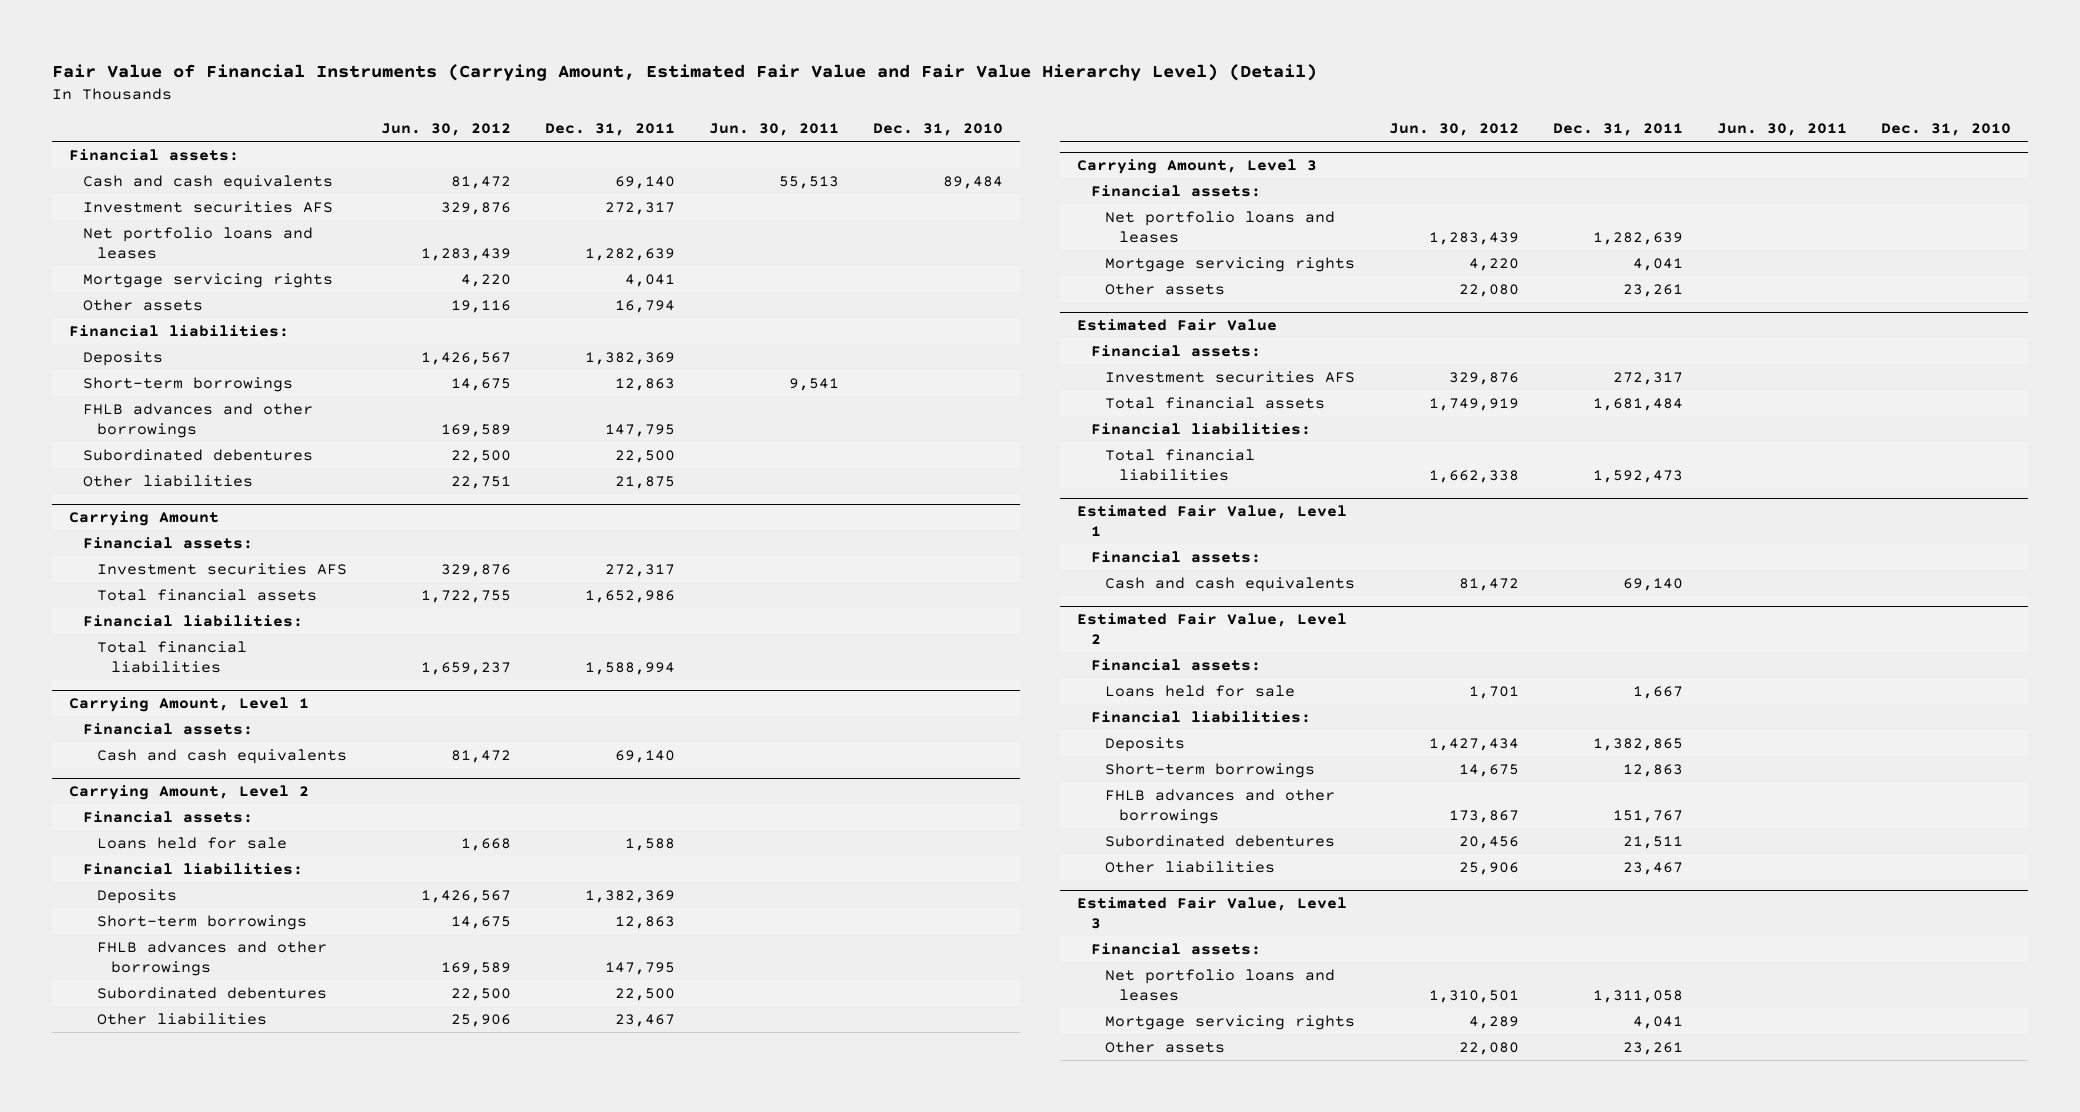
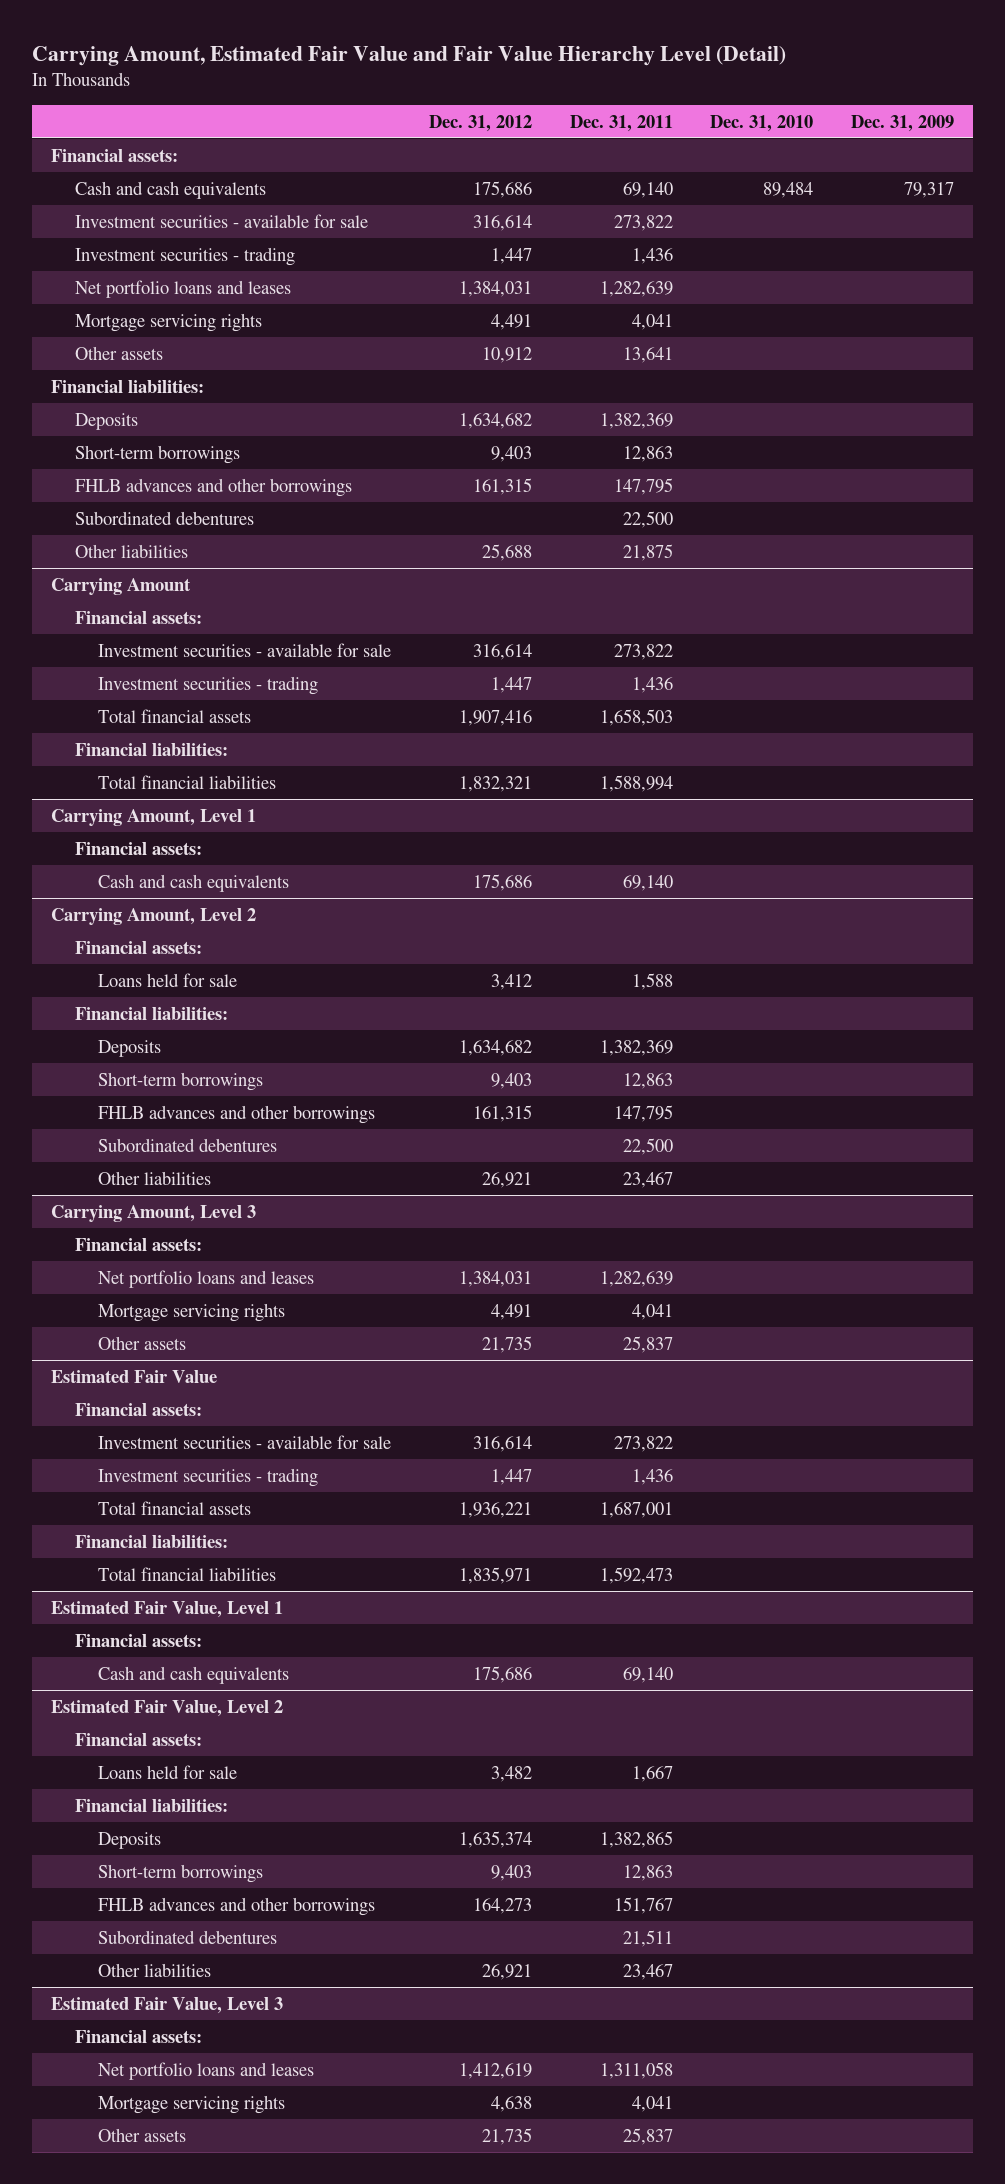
- Fair Value of Financial Instruments (Carrying Amount, Estimated Fair Value and Fair Value Hierarchy Level) (Detail)
+ Carrying Amount, Estimated Fair Value and Fair Value Hierarchy Level (Detail)
- | Jun. 30, 2012 | Dec. 31, 2011 | Jun. 30, 2011 | Dec. 31, 2010
+ | Dec. 31, 2012 | Dec. 31, 2011 | Dec. 31, 2010 | Dec. 31, 2009
- Investment securities AFS | 329,876 | 272,317 | |
+ Investment securities - available for sale | 316,614 | 273,822 | |
+ Investment securities - trading | 1,447 | 1,436 | |
- Other assets | 19,116 | 16,794 | |
+ Other assets | 10,912 | 13,641 | |
@ Carrying Amount
- Investment securities AFS | 329,876 | 272,317 | |
- Total financial assets | 1,722,755 | 1,652,986 | |
+ Investment securities - available for sale | 316,614 | 273,822 | |
+ Investment securities - trading | 1,447 | 1,436 | |
+ Total financial assets | 1,907,416 | 1,658,503 | |
@ Carrying Amount, Level 3
- Other assets | 22,080 | 23,261 | |
+ Other assets | 21,735 | 25,837 | |
@ Estimated Fair Value
- Investment securities AFS | 329,876 | 272,317 | |
- Total financial assets | 1,749,919 | 1,681,484 | |
+ Investment securities - available for sale | 316,614 | 273,822 | |
+ Investment securities - trading | 1,447 | 1,436 | |
+ Total financial assets | 1,936,221 | 1,687,001 | |
@ Estimated Fair Value, Level 3
- Other assets | 22,080 | 23,261 | |
+ Other assets | 21,735 | 25,837 | |

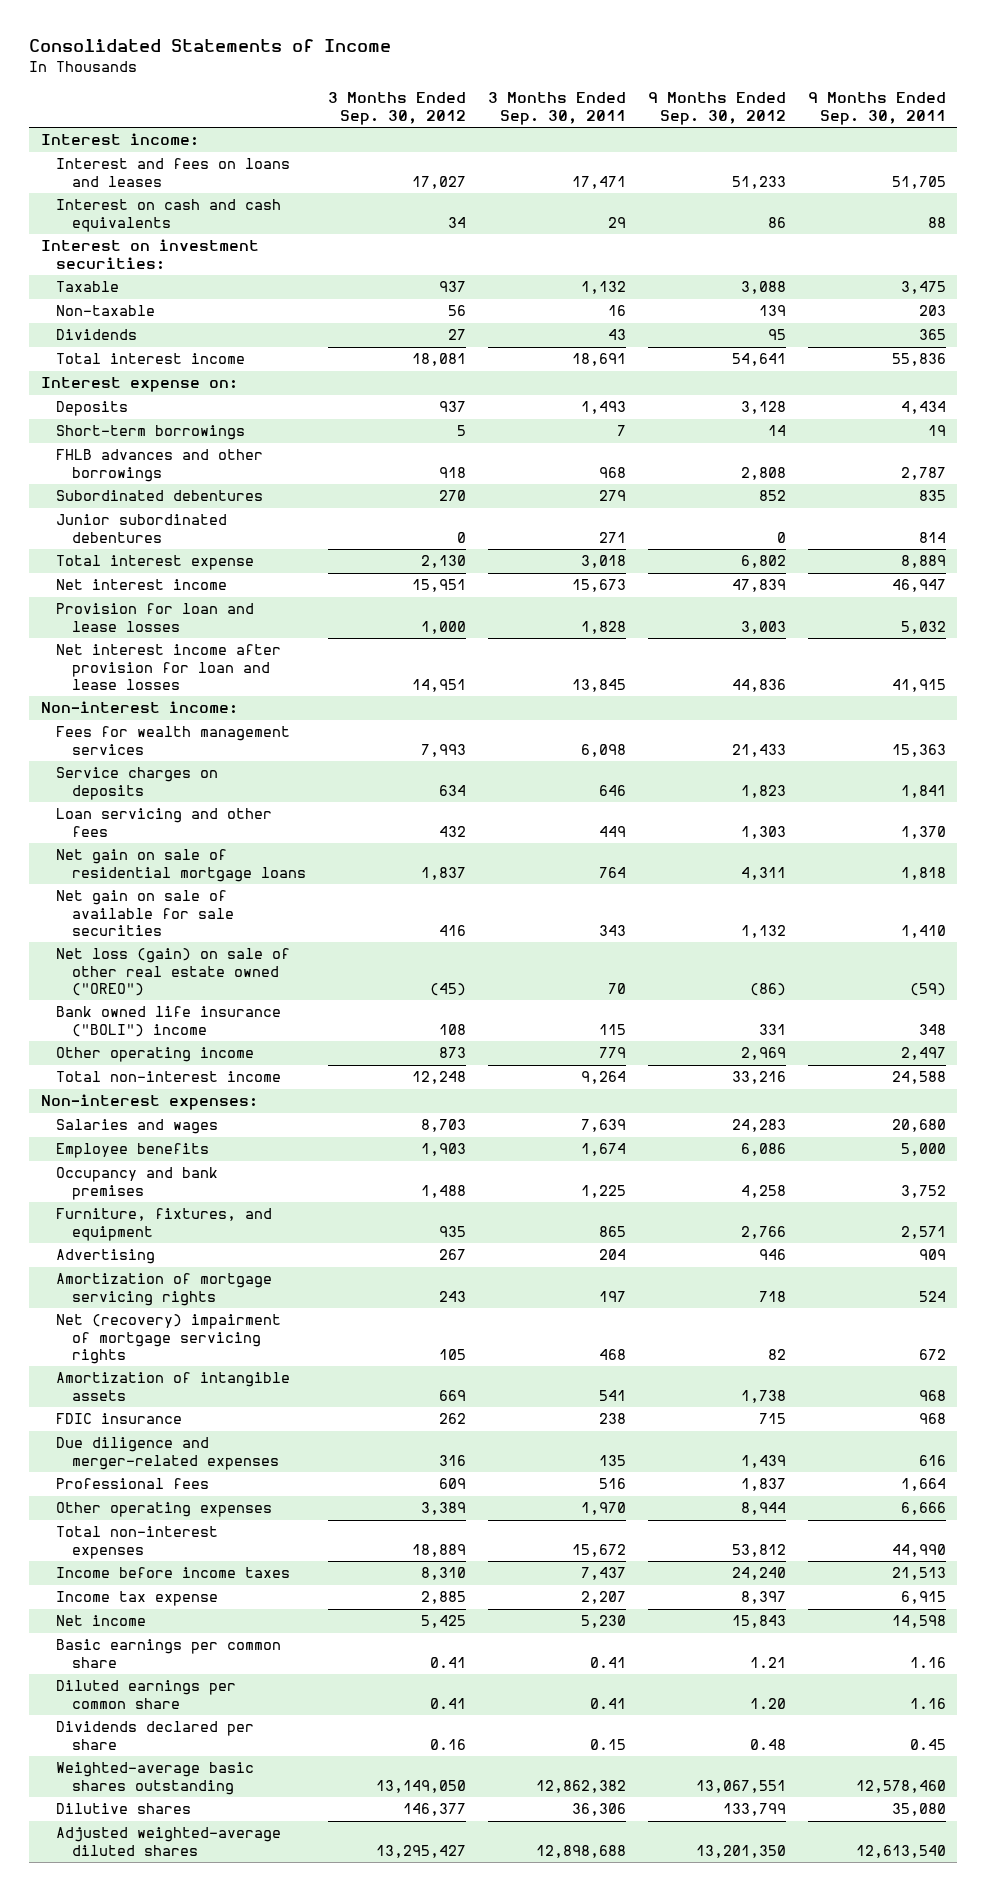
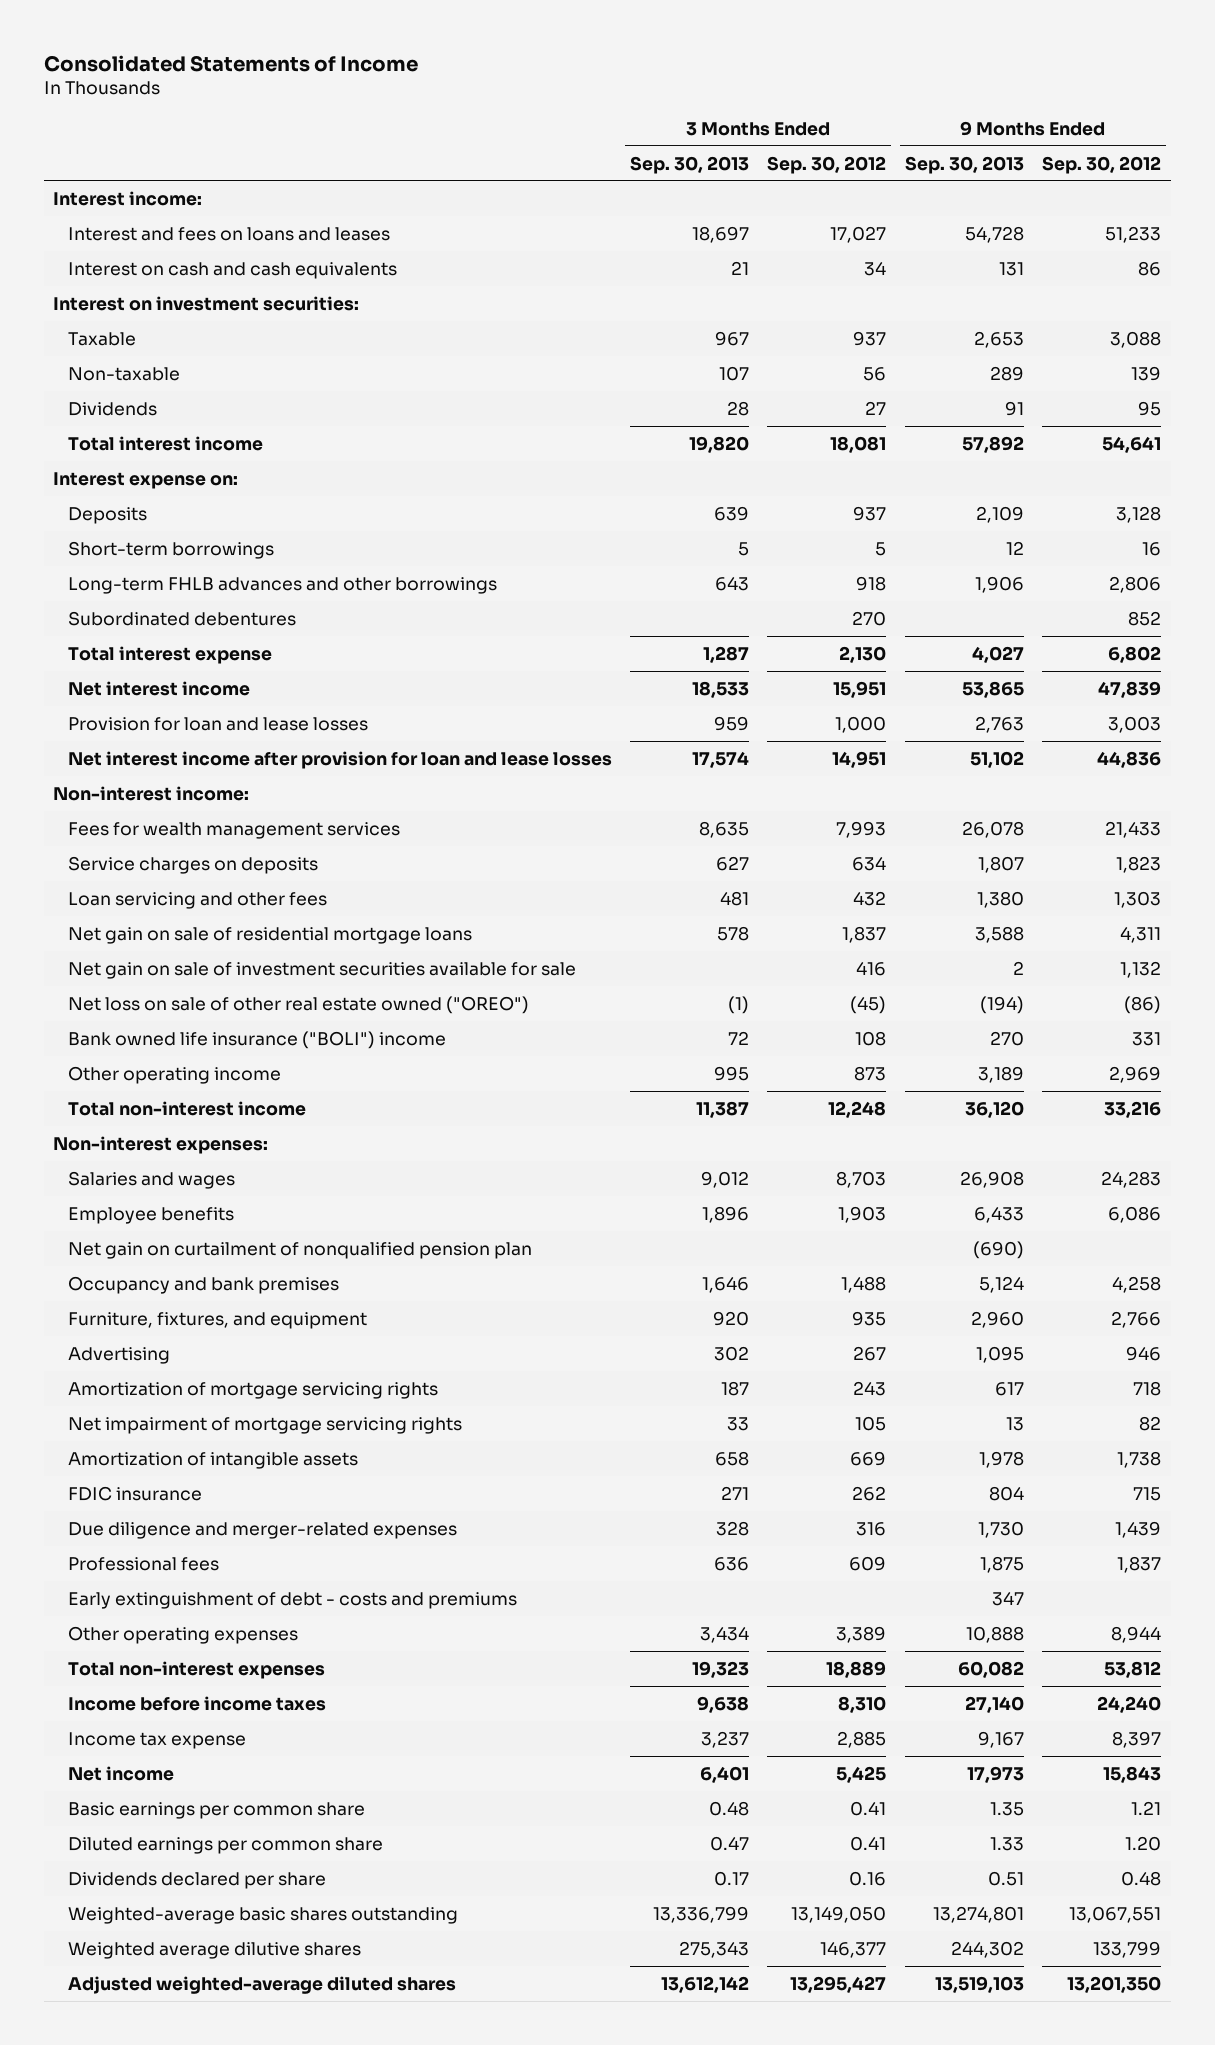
- | 3 Months Ended Sep. 30, 2012 | 3 Months Ended Sep. 30, 2011 | 9 Months Ended Sep. 30, 2012 | 9 Months Ended Sep. 30, 2011
+ | 3 Months Ended Sep. 30, 2013 | 3 Months Ended Sep. 30, 2012 | 9 Months Ended Sep. 30, 2013 | 9 Months Ended Sep. 30, 2012
- Short-term borrowings | 5 | 7 | 14 | 19
- FHLB advances and other borrowings | 918 | 968 | 2,808 | 2,787
+ Short-term borrowings | 5 | 5 | 12 | 16
+ Long-term FHLB advances and other borrowings | 643 | 918 | 1,906 | 2,806
- Junior subordinated debentures | 0 | 271 | 0 | 814
- Net gain on sale of available for sale securities | 416 | 343 | 1,132 | 1,410
- Net loss (gain) on sale of other real estate owned ("OREO") | (45) | 70 | (86) | (59)
+ Net gain on sale of investment securities available for sale | | 416 | 2 | 1,132
+ Net loss on sale of other real estate owned ("OREO") | (1) | (45) | (194) | (86)
+ Net gain on curtailment of nonqualified pension plan | | | (690) |
- Net (recovery) impairment of mortgage servicing rights | 105 | 468 | 82 | 672
+ Net impairment of mortgage servicing rights | 33 | 105 | 13 | 82
+ Early extinguishment of debt - costs and premiums | | | 347 |
- Dilutive shares | 146,377 | 36,306 | 133,799 | 35,080
+ Weighted average dilutive shares | 275,343 | 146,377 | 244,302 | 133,799

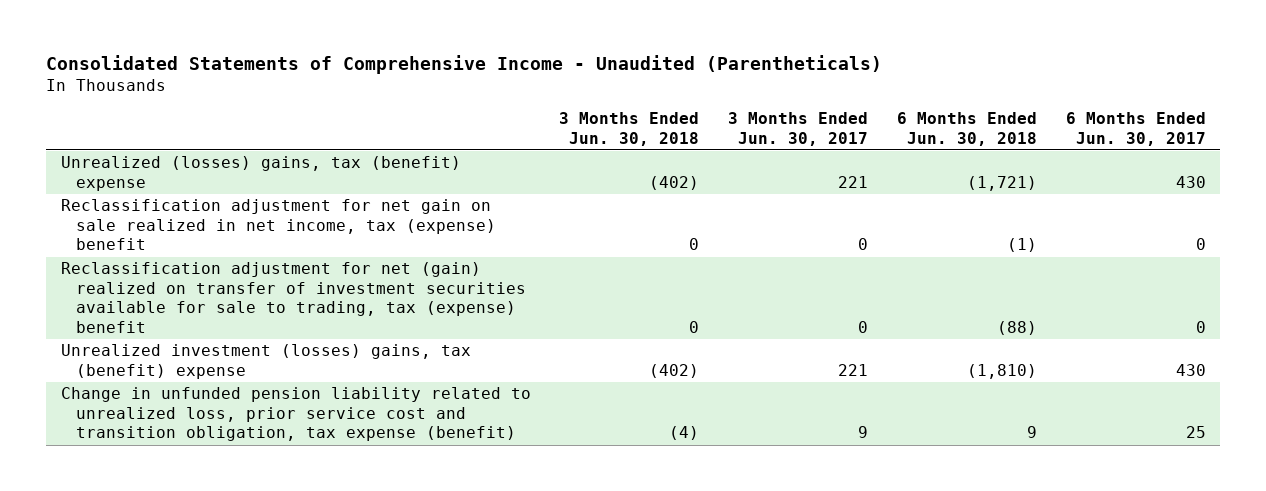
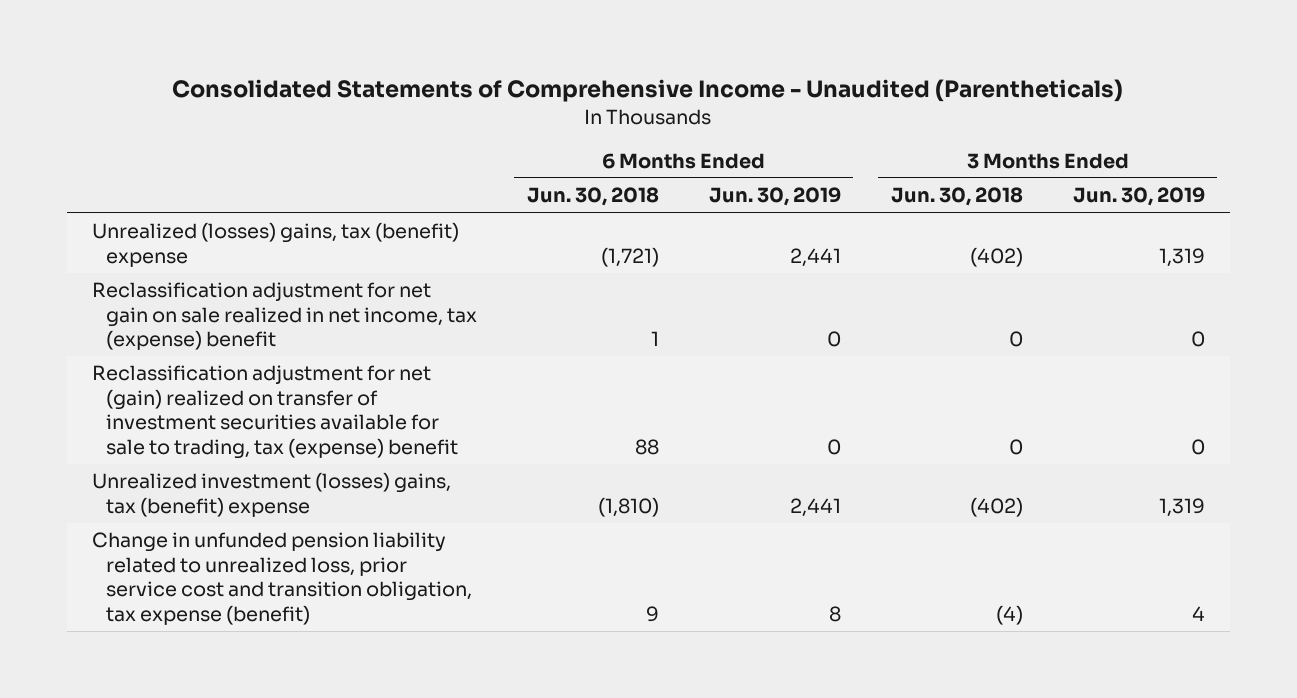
- | 3 Months Ended Jun. 30, 2018 | 3 Months Ended Jun. 30, 2017 | 6 Months Ended Jun. 30, 2018 | 6 Months Ended Jun. 30, 2017
+ | 6 Months Ended Jun. 30, 2018 | 6 Months Ended Jun. 30, 2019 | 3 Months Ended Jun. 30, 2018 | 3 Months Ended Jun. 30, 2019
- Reclassification adjustment for net gain on sale realized in net income, tax (expense) benefit | 0 | 0 | (1) | 0
- Reclassification adjustment for net (gain) realized on transfer of investment securities available for sale to trading, tax (expense) benefit | 0 | 0 | (88) | 0
+ Reclassification adjustment for net gain on sale realized in net income, tax (expense) benefit | 1 | 0 | 0 | 0
+ Reclassification adjustment for net (gain) realized on transfer of investment securities available for sale to trading, tax (expense) benefit | 88 | 0 | 0 | 0

